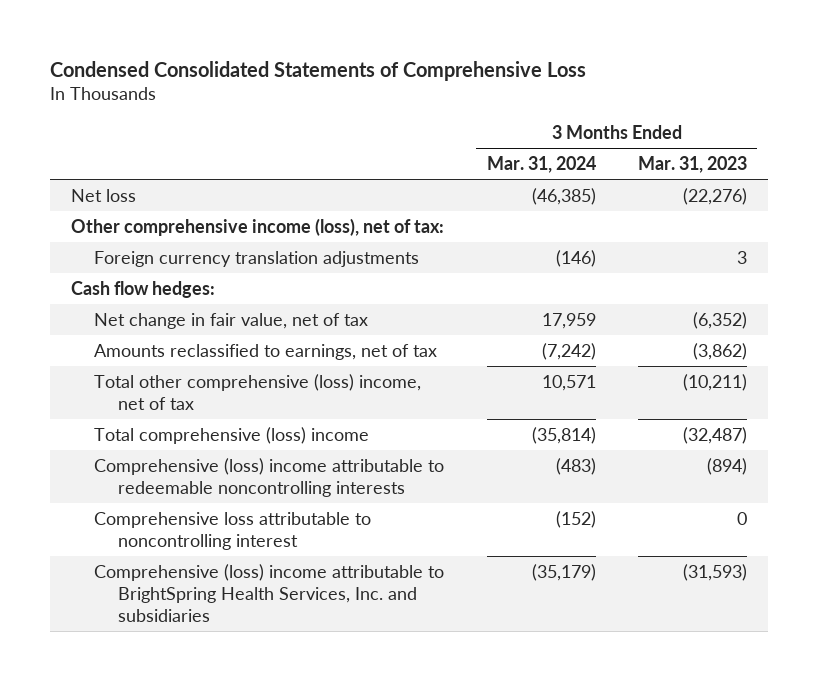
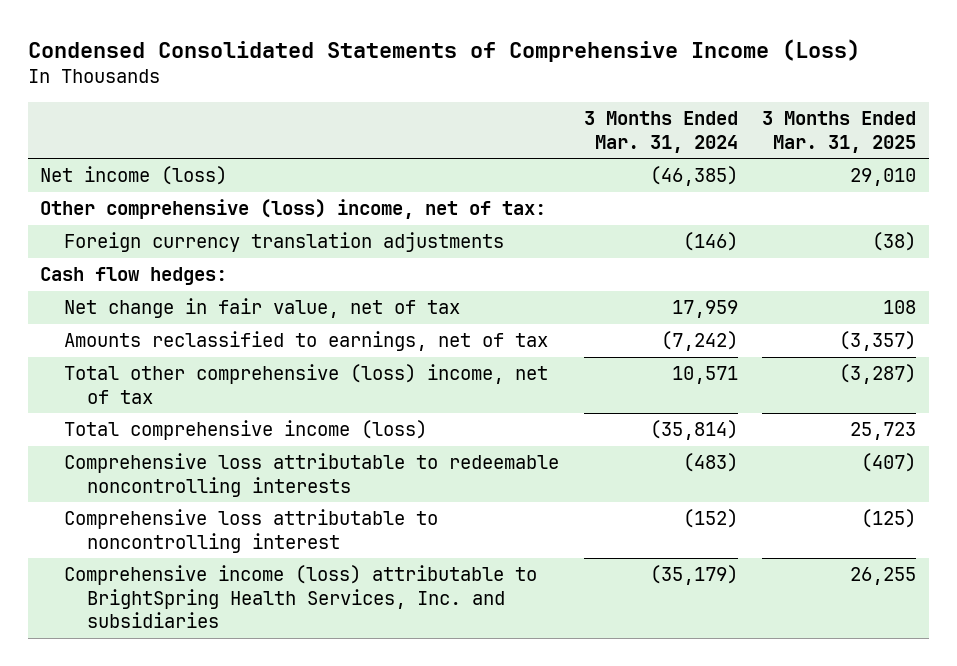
- Condensed Consolidated Statements of Comprehensive Loss
+ Condensed Consolidated Statements of Comprehensive Income (Loss)
- | 3 Months Ended Mar. 31, 2024 | 3 Months Ended Mar. 31, 2023
+ | 3 Months Ended Mar. 31, 2024 | 3 Months Ended Mar. 31, 2025
- Net loss | (46,385) | (22,276)
- Other comprehensive income (loss), net of tax:
+ Net income (loss) | (46,385) | 29,010
+ Other comprehensive (loss) income, net of tax:
- Total comprehensive (loss) income | (35,814) | (32,487)
- Comprehensive (loss) income attributable to redeemable noncontrolling interests | (483) | (894)
+ Total comprehensive income (loss) | (35,814) | 25,723
+ Comprehensive loss attributable to redeemable noncontrolling interests | (483) | (407)
- Comprehensive (loss) income attributable to BrightSpring Health Services, Inc. and subsidiaries | (35,179) | (31,593)
+ Comprehensive income (loss) attributable to BrightSpring Health Services, Inc. and subsidiaries | (35,179) | 26,255

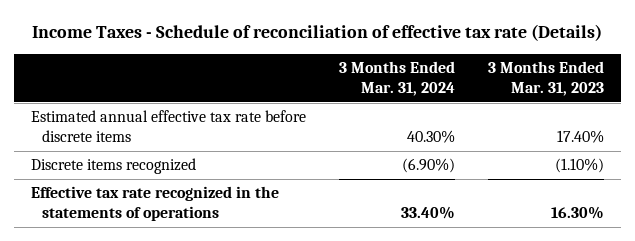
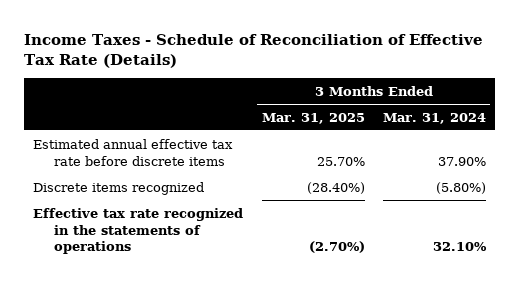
- Income Taxes - Schedule of reconciliation of effective tax rate (Details)
+ Income Taxes - Schedule of Reconciliation of Effective Tax Rate (Details)
- | 3 Months Ended Mar. 31, 2024 | 3 Months Ended Mar. 31, 2023
+ | 3 Months Ended Mar. 31, 2025 | 3 Months Ended Mar. 31, 2024
- Estimated annual effective tax rate before discrete items | 40.30% | 17.40%
- Discrete items recognized | (6.90%) | (1.10%)
- Effective tax rate recognized in the statements of operations | 33.40% | 16.30%
+ Estimated annual effective tax rate before discrete items | 25.70% | 37.90%
+ Discrete items recognized | (28.40%) | (5.80%)
+ Effective tax rate recognized in the statements of operations | (2.70%) | 32.10%

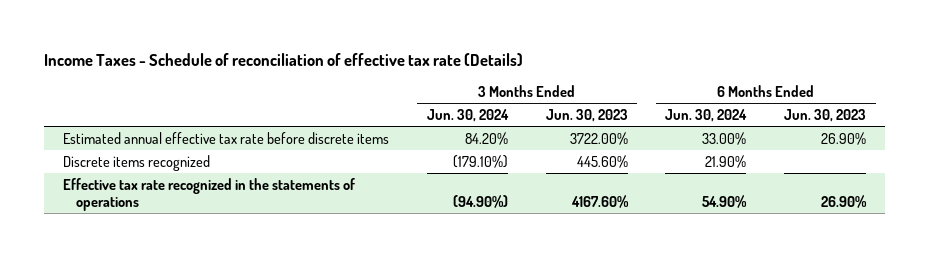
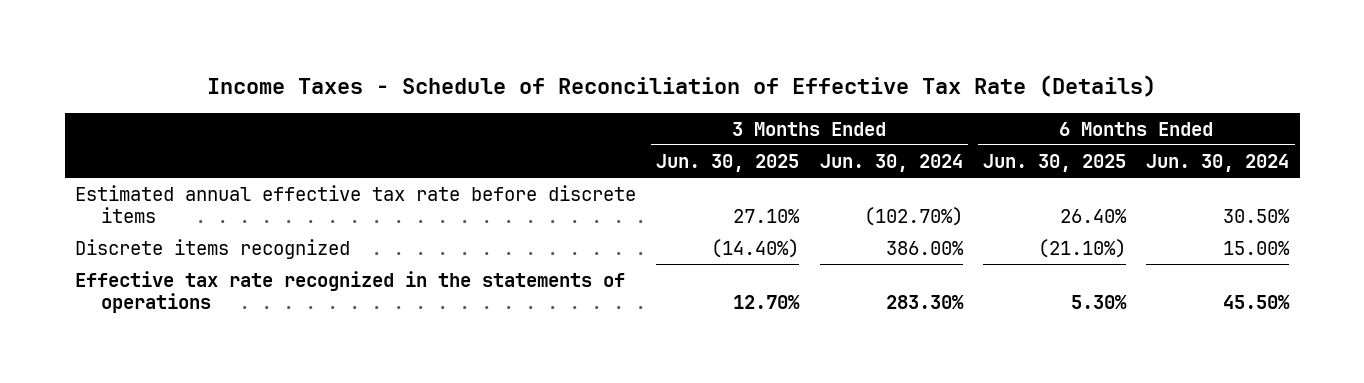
- Income Taxes - Schedule of reconciliation of effective tax rate (Details)
+ Income Taxes - Schedule of Reconciliation of Effective Tax Rate (Details)
- | 3 Months Ended Jun. 30, 2024 | 3 Months Ended Jun. 30, 2023 | 6 Months Ended Jun. 30, 2024 | 6 Months Ended Jun. 30, 2023
+ | 3 Months Ended Jun. 30, 2025 | 3 Months Ended Jun. 30, 2024 | 6 Months Ended Jun. 30, 2025 | 6 Months Ended Jun. 30, 2024
- Estimated annual effective tax rate before discrete items | 84.20% | 3722.00% | 33.00% | 26.90%
- Discrete items recognized | (179.10%) | 445.60% | 21.90% |
- Effective tax rate recognized in the statements of operations | (94.90%) | 4167.60% | 54.90% | 26.90%
+ Estimated annual effective tax rate before discrete items | 27.10% | (102.70%) | 26.40% | 30.50%
+ Discrete items recognized | (14.40%) | 386.00% | (21.10%) | 15.00%
+ Effective tax rate recognized in the statements of operations | 12.70% | 283.30% | 5.30% | 45.50%

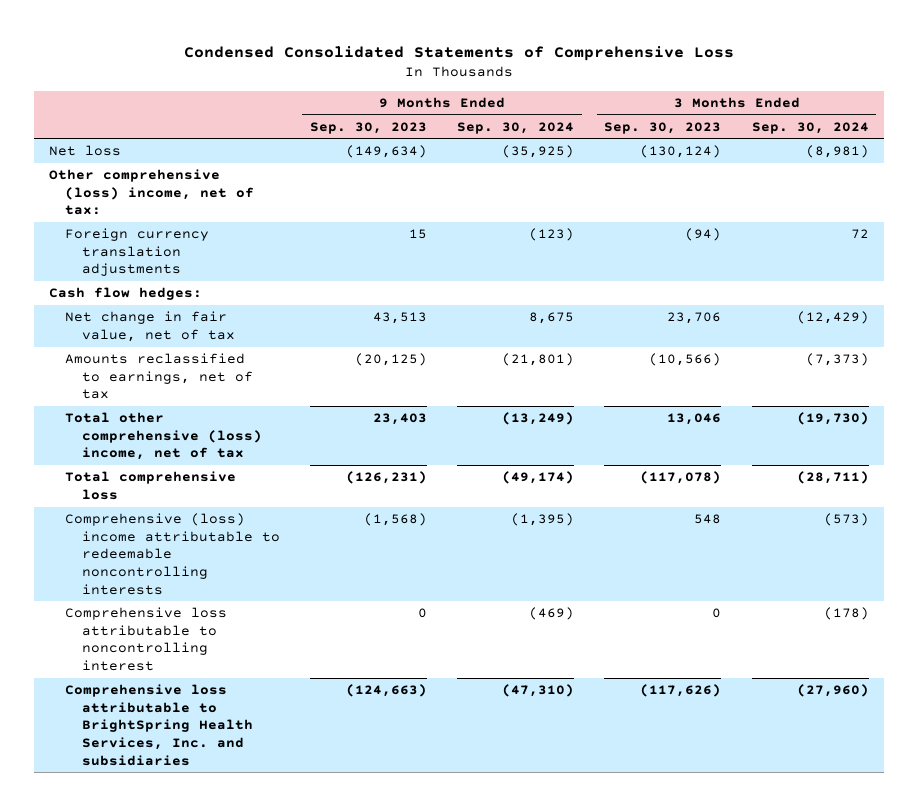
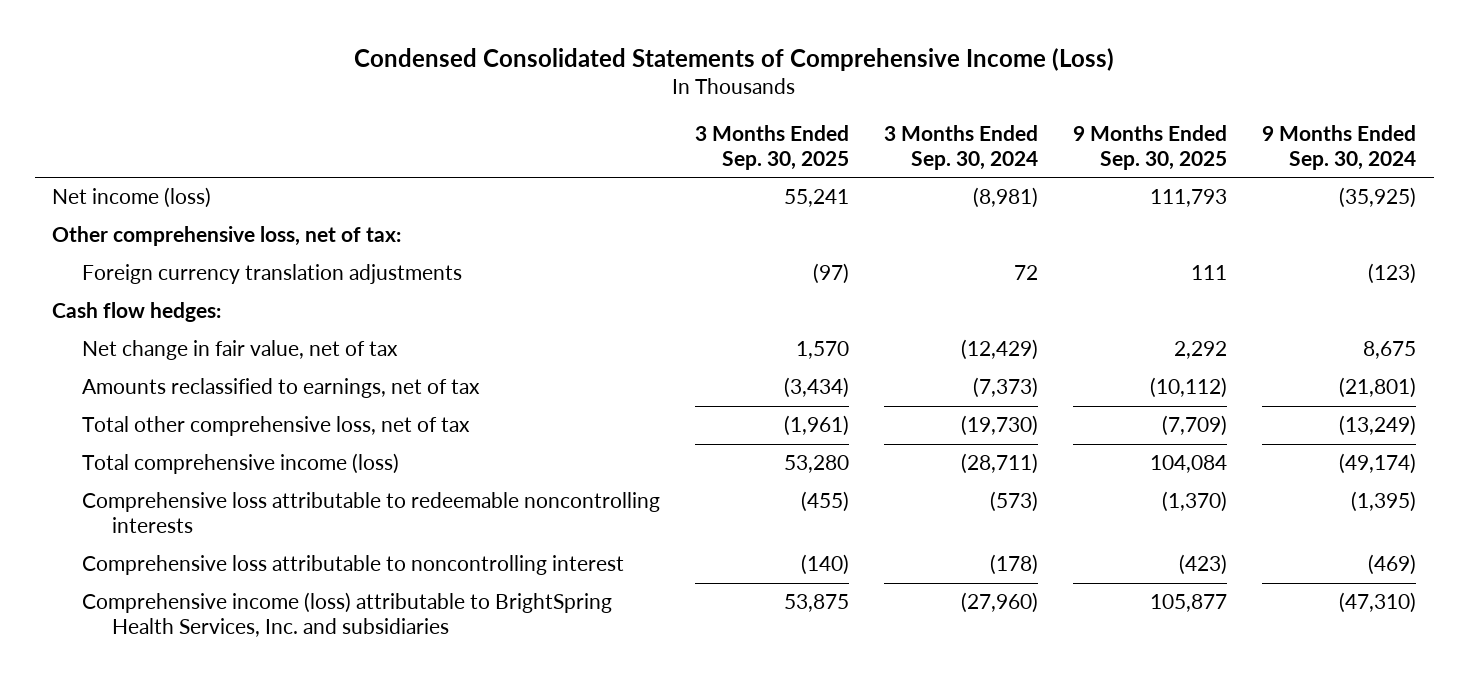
- Condensed Consolidated Statements of Comprehensive Loss
+ Condensed Consolidated Statements of Comprehensive Income (Loss)
- | 9 Months Ended Sep. 30, 2023 | 9 Months Ended Sep. 30, 2024 | 3 Months Ended Sep. 30, 2023 | 3 Months Ended Sep. 30, 2024
+ | 3 Months Ended Sep. 30, 2025 | 3 Months Ended Sep. 30, 2024 | 9 Months Ended Sep. 30, 2025 | 9 Months Ended Sep. 30, 2024
- Net loss | (149,634) | (35,925) | (130,124) | (8,981)
- Other comprehensive (loss) income, net of tax:
+ Net income (loss) | 55,241 | (8,981) | 111,793 | (35,925)
+ Other comprehensive loss, net of tax:
- Total other comprehensive (loss) income, net of tax | 23,403 | (13,249) | 13,046 | (19,730)
- Total comprehensive loss | (126,231) | (49,174) | (117,078) | (28,711)
- Comprehensive (loss) income attributable to redeemable noncontrolling interests | (1,568) | (1,395) | 548 | (573)
+ Total other comprehensive loss, net of tax | (1,961) | (19,730) | (7,709) | (13,249)
+ Total comprehensive income (loss) | 53,280 | (28,711) | 104,084 | (49,174)
+ Comprehensive loss attributable to redeemable noncontrolling interests | (455) | (573) | (1,370) | (1,395)
- Comprehensive loss attributable to BrightSpring Health Services, Inc. and subsidiaries | (124,663) | (47,310) | (117,626) | (27,960)
+ Comprehensive income (loss) attributable to BrightSpring Health Services, Inc. and subsidiaries | 53,875 | (27,960) | 105,877 | (47,310)

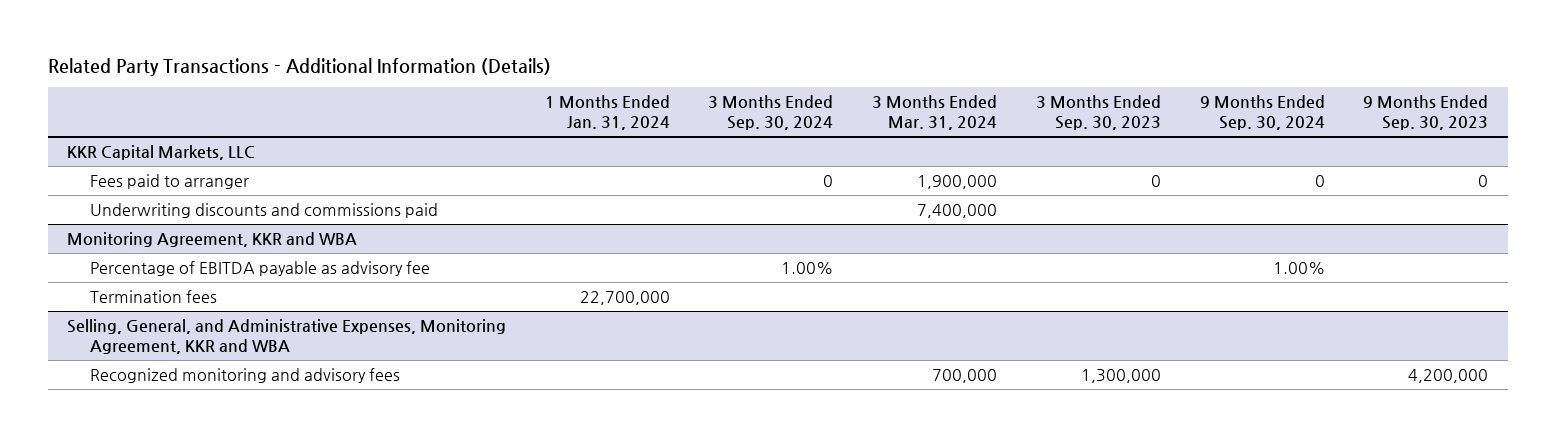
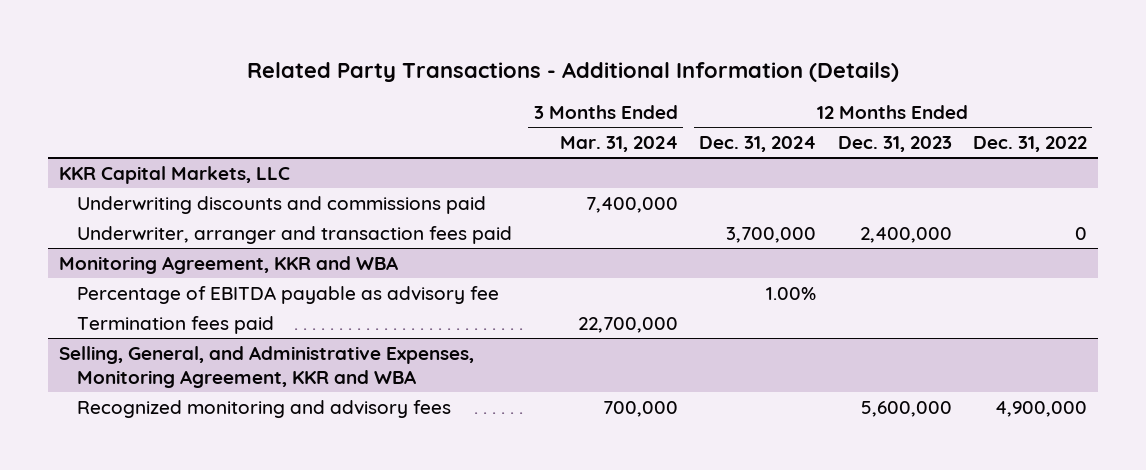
- | 1 Months Ended Jan. 31, 2024 | 3 Months Ended Sep. 30, 2024 | 3 Months Ended Mar. 31, 2024 | 3 Months Ended Sep. 30, 2023 | 9 Months Ended Sep. 30, 2024 | 9 Months Ended Sep. 30, 2023
+ | 3 Months Ended Mar. 31, 2024 | 12 Months Ended Dec. 31, 2024 | 12 Months Ended Dec. 31, 2023 | 12 Months Ended Dec. 31, 2022
@ KKR Capital Markets, LLC
- Fees paid to arranger | | 0 | 1,900,000 | 0 | 0 | 0
+ Underwriter, arranger and transaction fees paid | | 3,700,000 | 2,400,000 | 0
@ Monitoring Agreement, KKR and WBA
- Termination fees | 22,700,000 | | | | |
+ Termination fees paid | 22,700,000 | | |

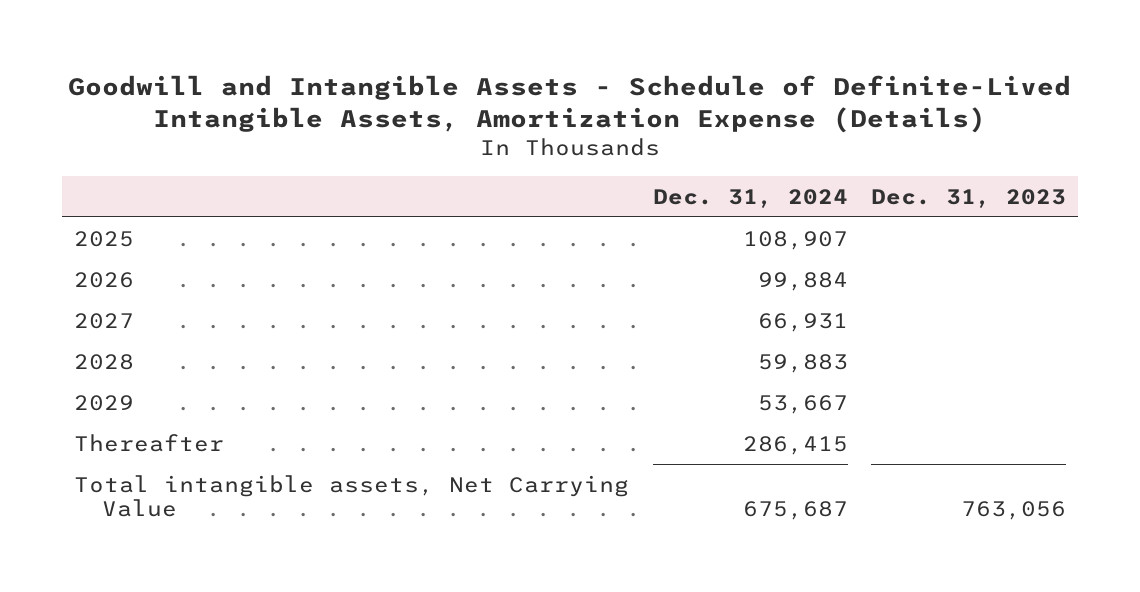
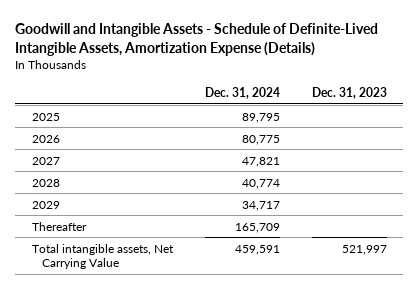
- 2025 | 108,907 |
- 2026 | 99,884 |
- 2027 | 66,931 |
- 2028 | 59,883 |
- 2029 | 53,667 |
- Thereafter | 286,415 |
- Total intangible assets, Net Carrying Value | 675,687 | 763,056
+ 2025 | 89,795 |
+ 2026 | 80,775 |
+ 2027 | 47,821 |
+ 2028 | 40,774 |
+ 2029 | 34,717 |
+ Thereafter | 165,709 |
+ Total intangible assets, Net Carrying Value | 459,591 | 521,997

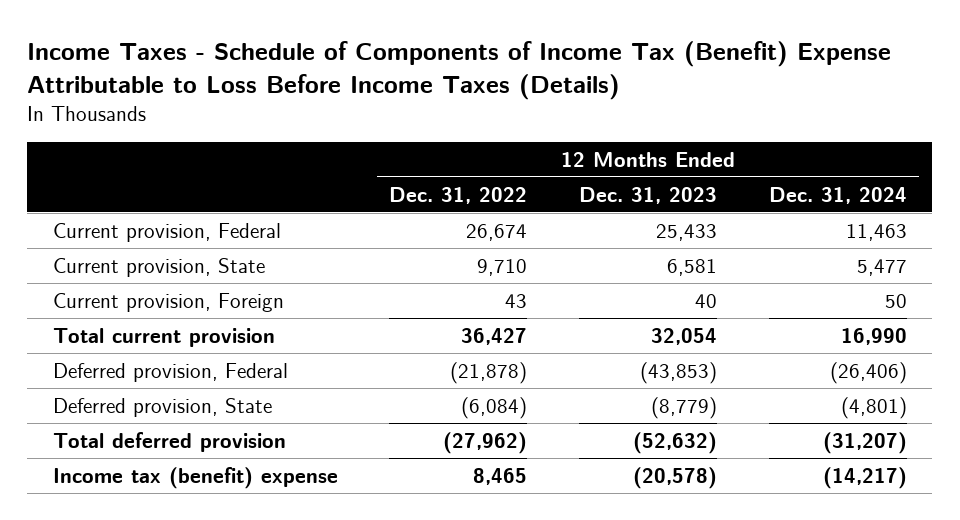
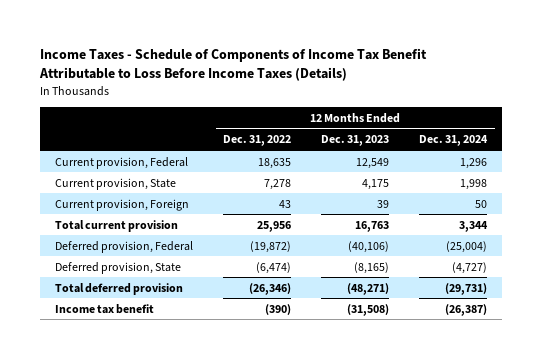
- Income Taxes - Schedule of Components of Income Tax (Benefit) Expense Attributable to Loss Before Income Taxes (Details)
+ Income Taxes - Schedule of Components of Income Tax Benefit Attributable to Loss Before Income Taxes (Details)
- Current provision, Federal | 26,674 | 25,433 | 11,463
- Current provision, State | 9,710 | 6,581 | 5,477
- Current provision, Foreign | 43 | 40 | 50
- Total current provision | 36,427 | 32,054 | 16,990
- Deferred provision, Federal | (21,878) | (43,853) | (26,406)
- Deferred provision, State | (6,084) | (8,779) | (4,801)
- Total deferred provision | (27,962) | (52,632) | (31,207)
- Income tax (benefit) expense | 8,465 | (20,578) | (14,217)
+ Current provision, Federal | 18,635 | 12,549 | 1,296
+ Current provision, State | 7,278 | 4,175 | 1,998
+ Current provision, Foreign | 43 | 39 | 50
+ Total current provision | 25,956 | 16,763 | 3,344
+ Deferred provision, Federal | (19,872) | (40,106) | (25,004)
+ Deferred provision, State | (6,474) | (8,165) | (4,727)
+ Total deferred provision | (26,346) | (48,271) | (29,731)
+ Income tax benefit | (390) | (31,508) | (26,387)

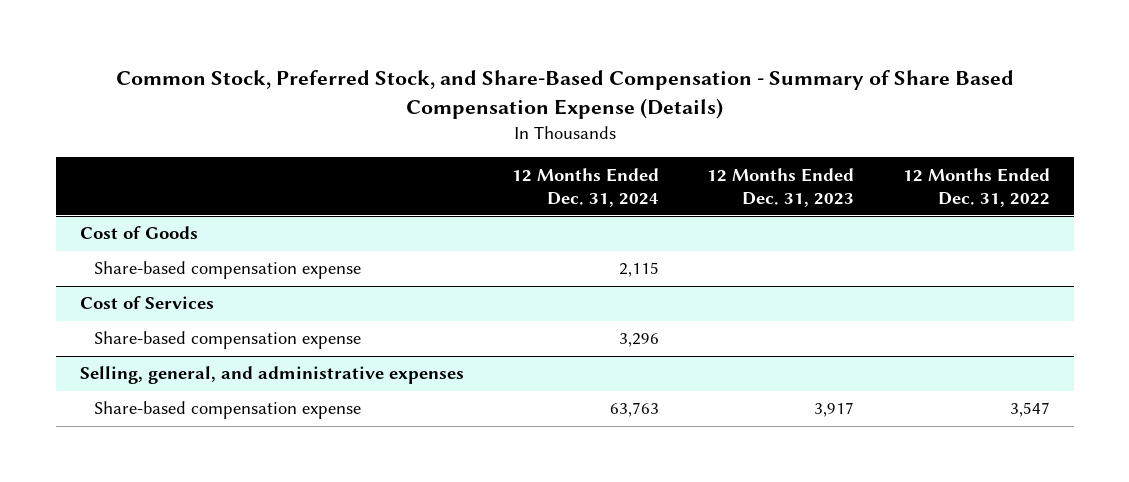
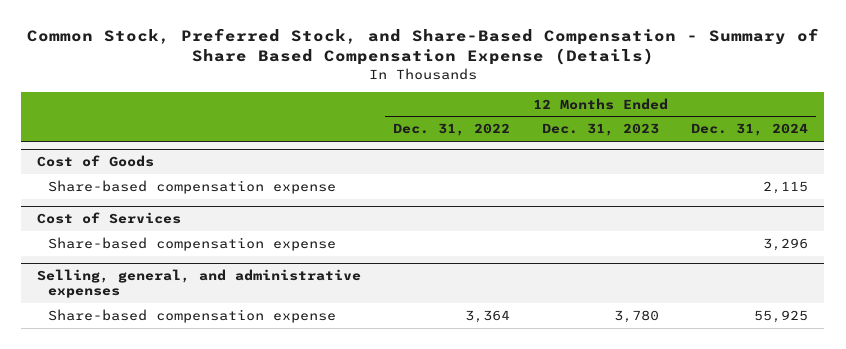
- | 12 Months Ended Dec. 31, 2024 | 12 Months Ended Dec. 31, 2023 | 12 Months Ended Dec. 31, 2022
+ | 12 Months Ended Dec. 31, 2022 | 12 Months Ended Dec. 31, 2023 | 12 Months Ended Dec. 31, 2024
@ Selling, general, and administrative expenses
- Share-based compensation expense | 63,763 | 3,917 | 3,547
+ Share-based compensation expense | 3,364 | 3,780 | 55,925

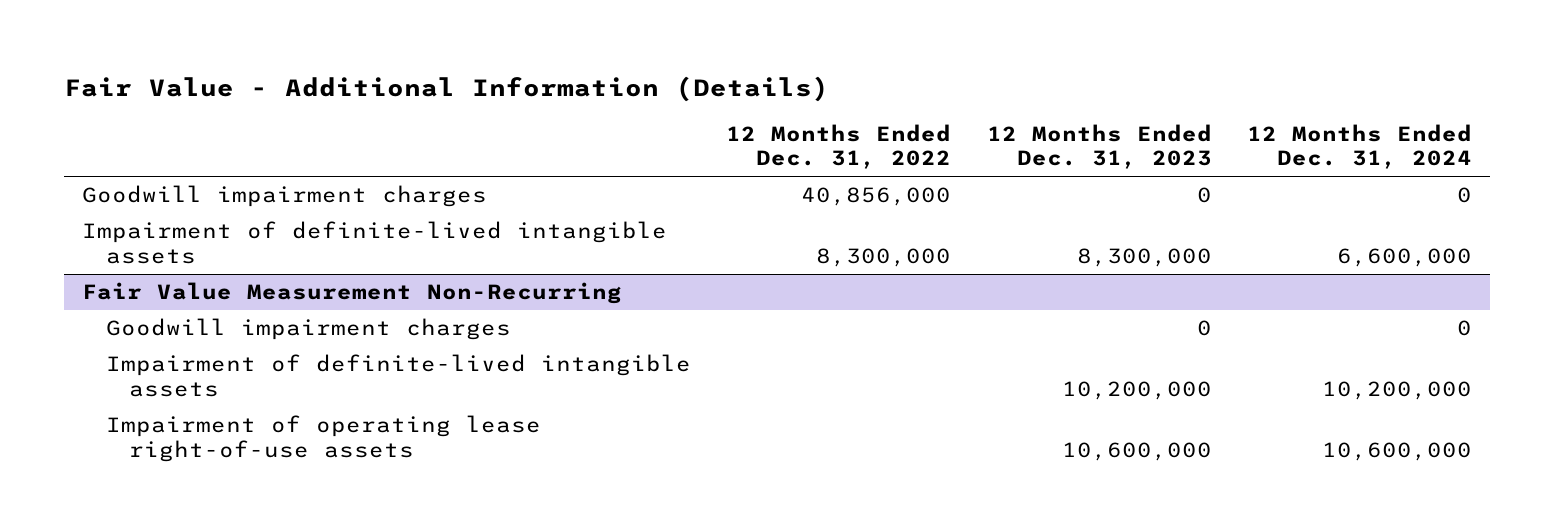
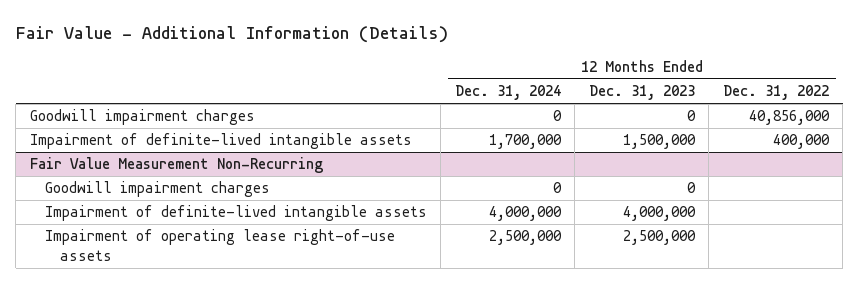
- | 12 Months Ended Dec. 31, 2022 | 12 Months Ended Dec. 31, 2023 | 12 Months Ended Dec. 31, 2024
+ | 12 Months Ended Dec. 31, 2024 | 12 Months Ended Dec. 31, 2023 | 12 Months Ended Dec. 31, 2022
- Impairment of definite-lived intangible assets | 8,300,000 | 8,300,000 | 6,600,000
+ Impairment of definite-lived intangible assets | 1,700,000 | 1,500,000 | 400,000
@ Fair Value Measurement Non-Recurring
- Impairment of definite-lived intangible assets | | 10,200,000 | 10,200,000
- Impairment of operating lease right-of-use assets | | 10,600,000 | 10,600,000
+ Impairment of definite-lived intangible assets | 4,000,000 | 4,000,000 |
+ Impairment of operating lease right-of-use assets | 2,500,000 | 2,500,000 |

